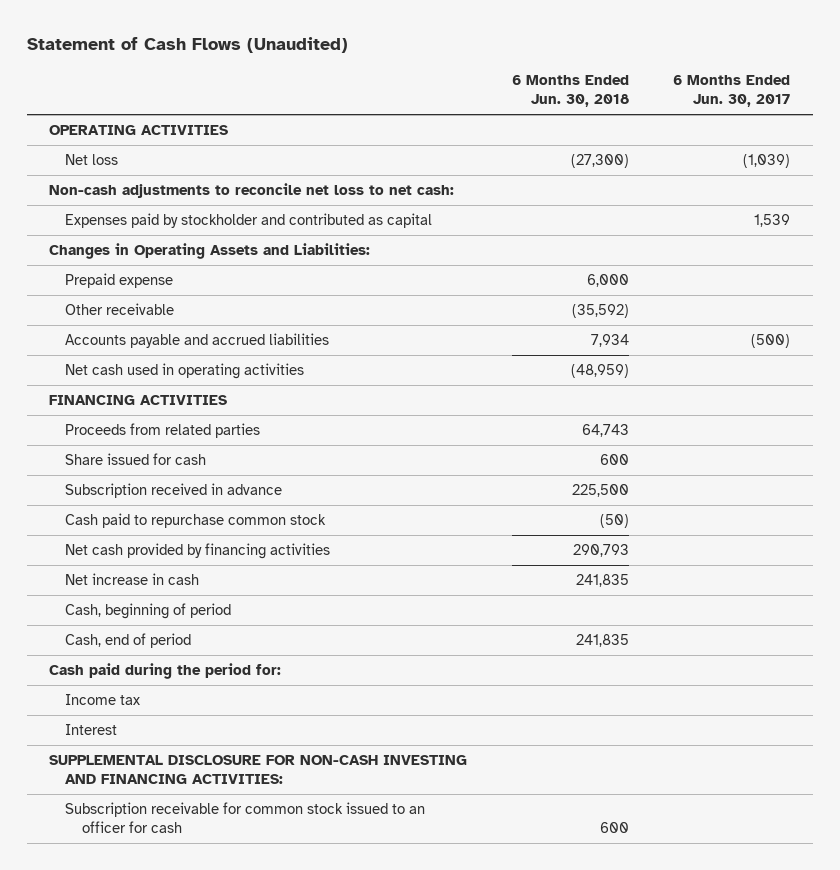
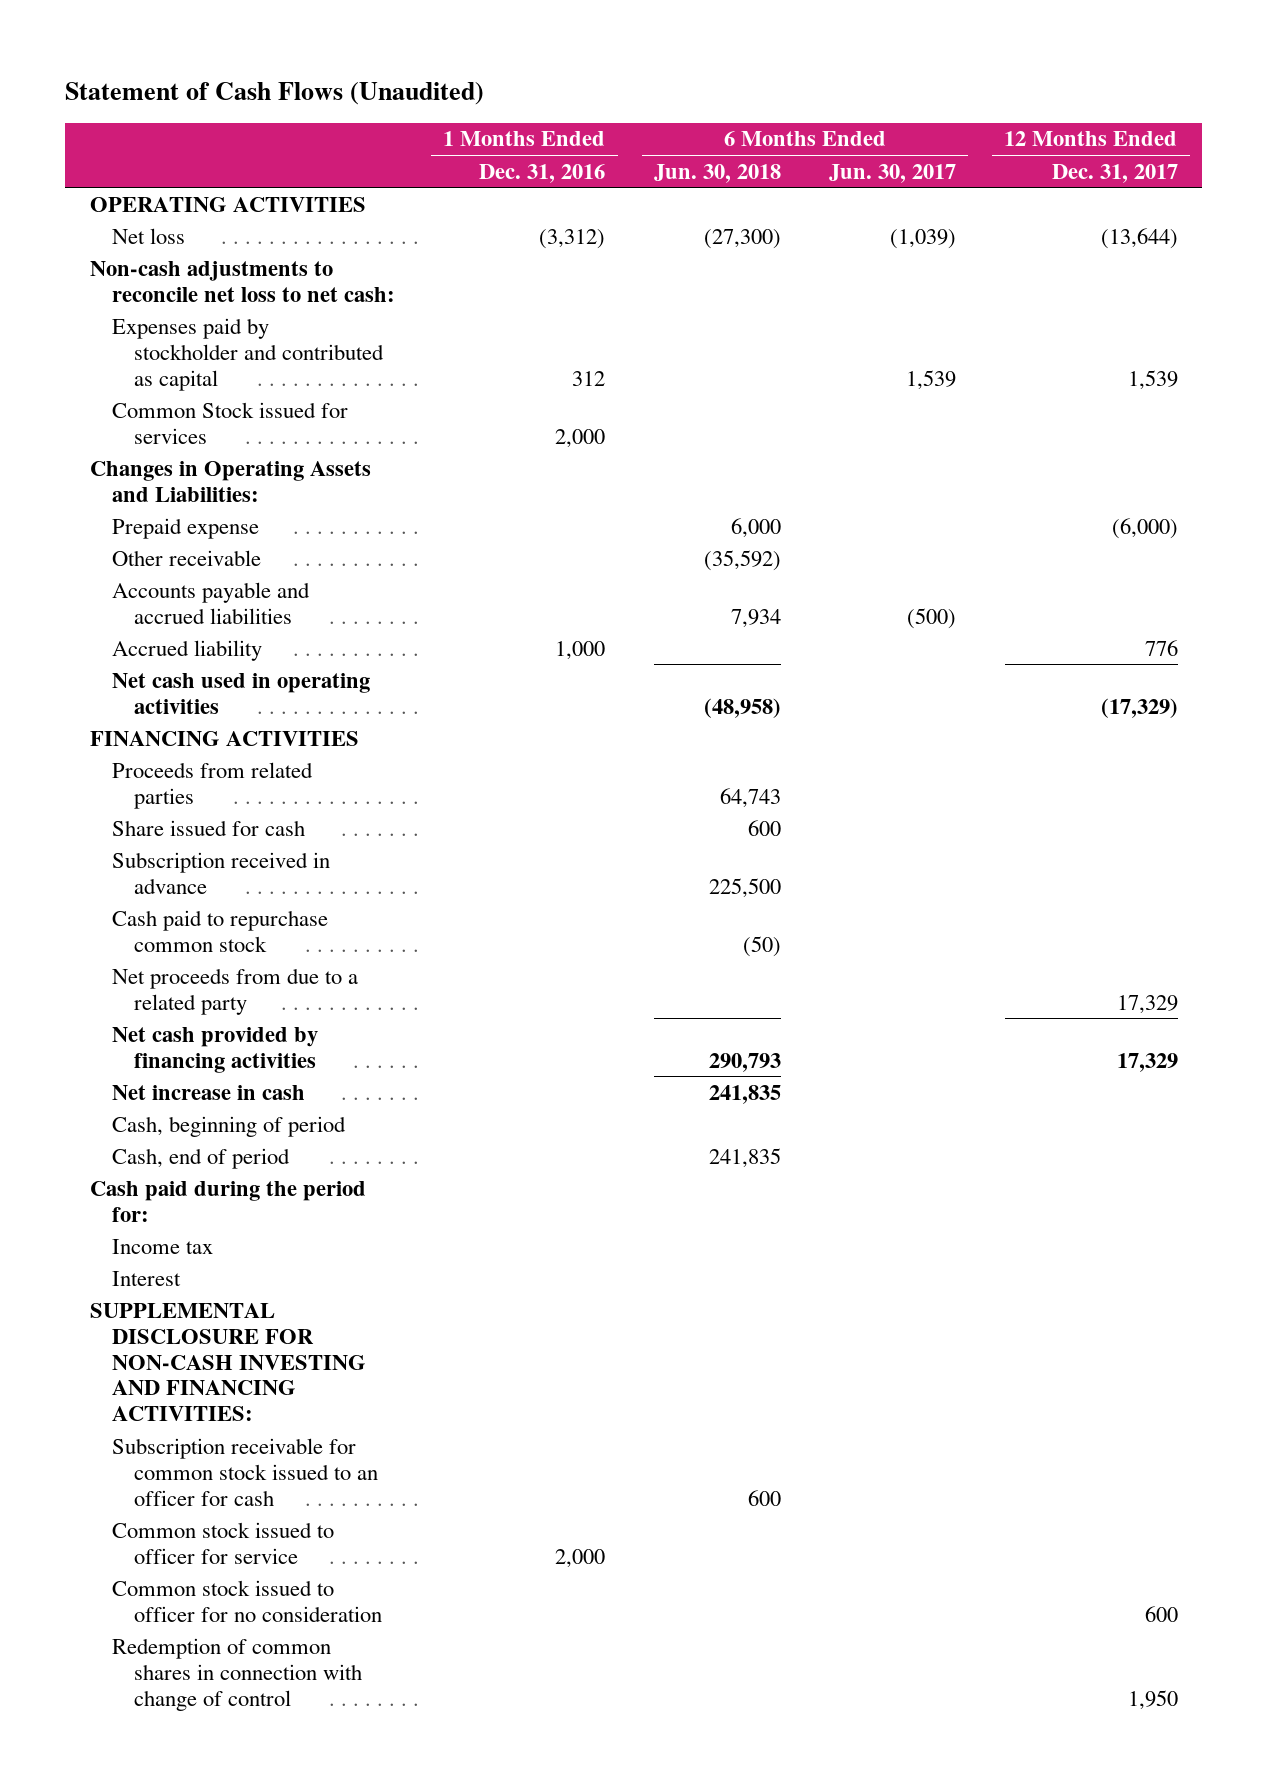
- | 6 Months Ended Jun. 30, 2018 | 6 Months Ended Jun. 30, 2017
+ | 1 Months Ended Dec. 31, 2016 | 6 Months Ended Jun. 30, 2018 | 6 Months Ended Jun. 30, 2017 | 12 Months Ended Dec. 31, 2017
+ Common Stock issued for services | 2,000 | | |
- Net cash used in operating activities | (48,959) |
+ Accrued liability | 1,000 | | | 776
+ Net cash used in operating activities | | (48,958) | | (17,329)
+ Net proceeds from due to a related party | | | | 17,329
+ Common stock issued to officer for service | 2,000 | | |
+ Common stock issued to officer for no consideration | | | | 600
+ Redemption of common shares in connection with change of control | | | | 1,950

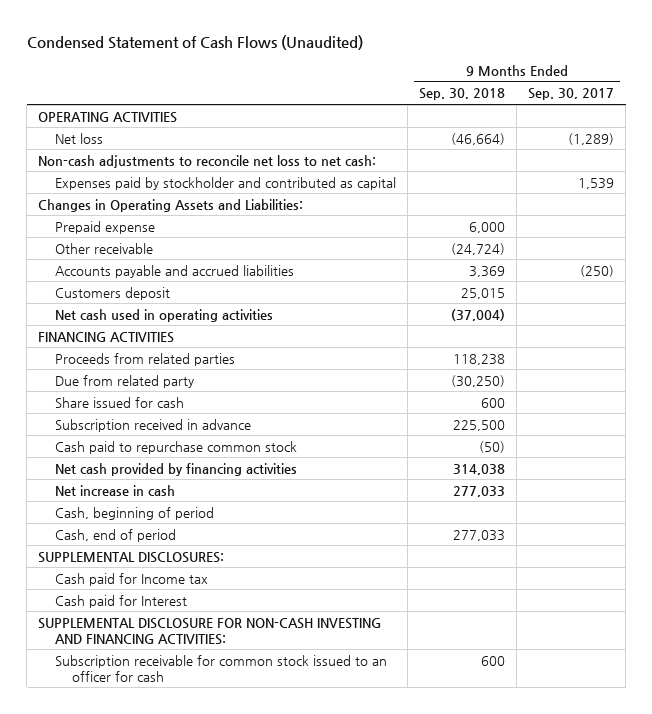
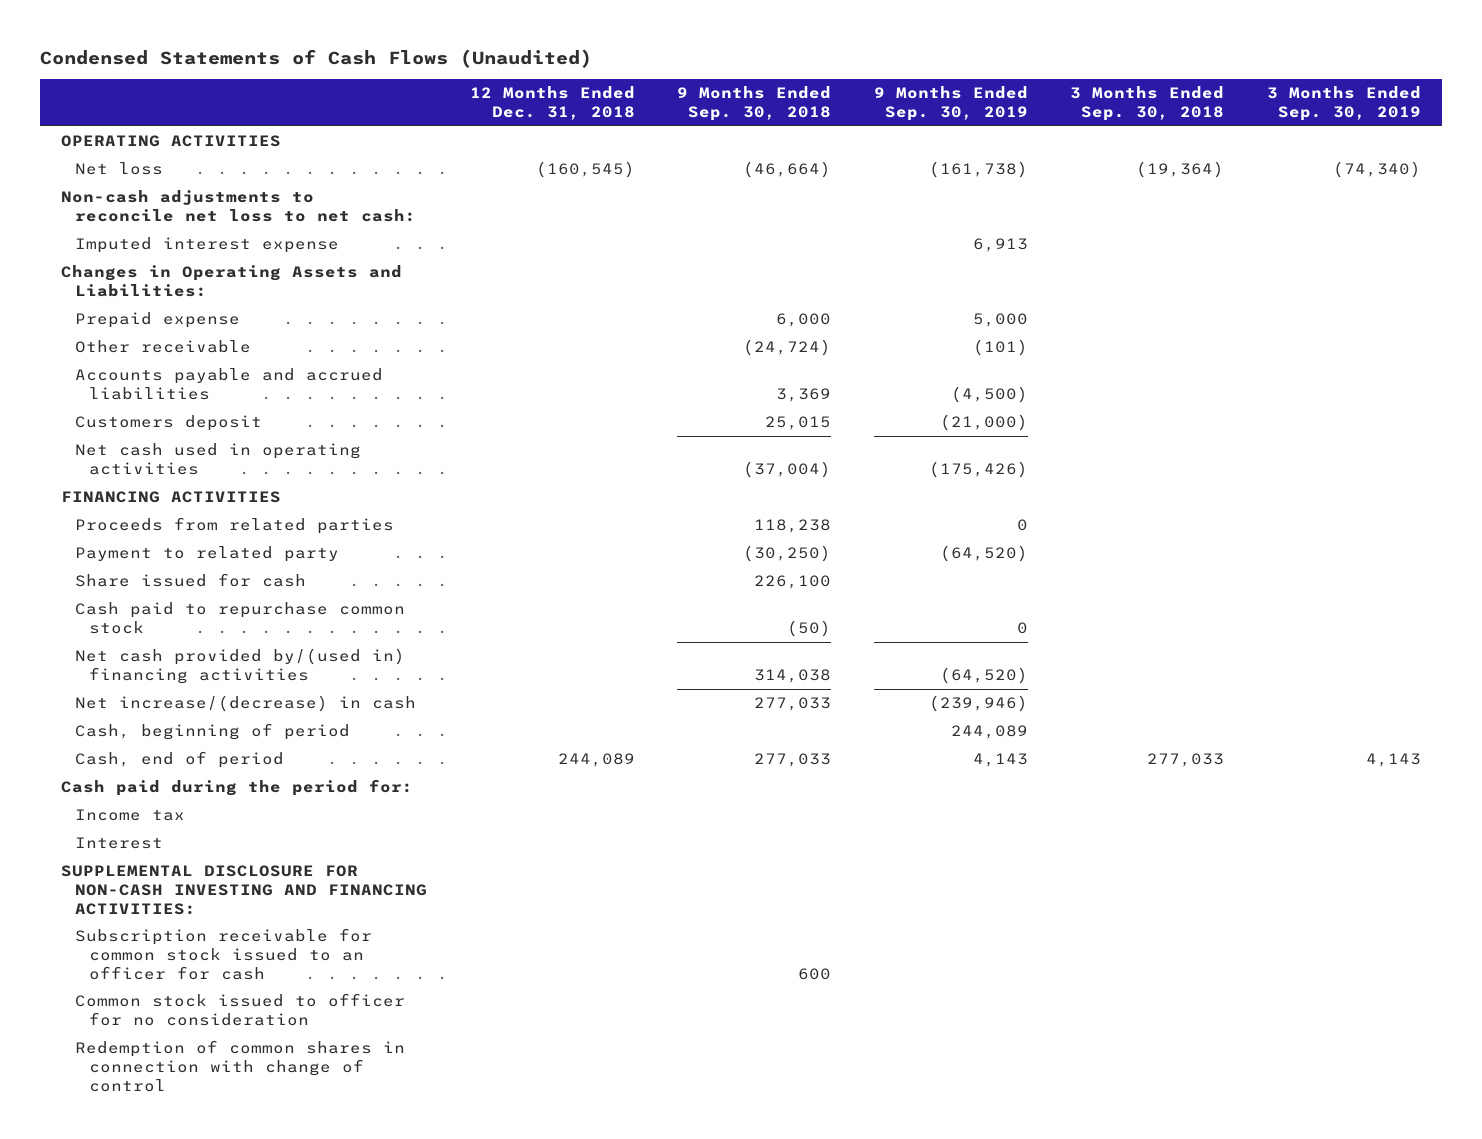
- Condensed Statement of Cash Flows (Unaudited)
+ Condensed Statements of Cash Flows (Unaudited)
- | 9 Months Ended Sep. 30, 2018 | 9 Months Ended Sep. 30, 2017
+ | 12 Months Ended Dec. 31, 2018 | 9 Months Ended Sep. 30, 2018 | 9 Months Ended Sep. 30, 2019 | 3 Months Ended Sep. 30, 2018 | 3 Months Ended Sep. 30, 2019
- Expenses paid by stockholder and contributed as capital | | 1,539
+ Imputed interest expense | | | 6,913 | |
- Due from related party | (30,250) |
- Share issued for cash | 600 |
- Subscription received in advance | 225,500 |
+ Payment to related party | | (30,250) | (64,520) | |
+ Share issued for cash | | 226,100 | | |
- Net cash provided by financing activities | 314,038 |
- Net increase in cash | 277,033 |
+ Net cash provided by/(used in) financing activities | | 314,038 | (64,520) | |
+ Net increase/(decrease) in cash | | 277,033 | (239,946) | |
- SUPPLEMENTAL DISCLOSURES:
- Cash paid for Income tax
- Cash paid for Interest
+ Cash paid during the period for:
+ Income tax
+ Interest
+ Common stock issued to officer for no consideration
+ Redemption of common shares in connection with change of control

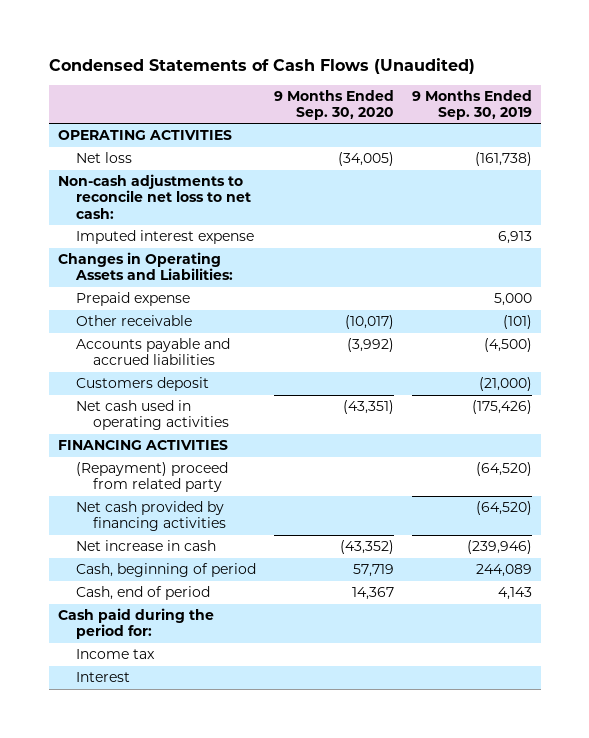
- | 12 Months Ended Dec. 31, 2018 | 9 Months Ended Sep. 30, 2018 | 9 Months Ended Sep. 30, 2019 | 3 Months Ended Sep. 30, 2018 | 3 Months Ended Sep. 30, 2019
+ | 9 Months Ended Sep. 30, 2020 | 9 Months Ended Sep. 30, 2019
- Proceeds from related parties | | 118,238 | 0 | |
- Payment to related party | | (30,250) | (64,520) | |
- Share issued for cash | | 226,100 | | |
- Cash paid to repurchase common stock | | (50) | 0 | |
- Net cash provided by/(used in) financing activities | | 314,038 | (64,520) | |
- Net increase/(decrease) in cash | | 277,033 | (239,946) | |
+ (Repayment) proceed from related party | | (64,520)
+ Net cash provided by financing activities | | (64,520)
+ Net increase in cash | (43,352) | (239,946)
- SUPPLEMENTAL DISCLOSURE FOR NON-CASH INVESTING AND FINANCING ACTIVITIES:
- Subscription receivable for common stock issued to an officer for cash | | 600 | | |
- Common stock issued to officer for no consideration
- Redemption of common shares in connection with change of control

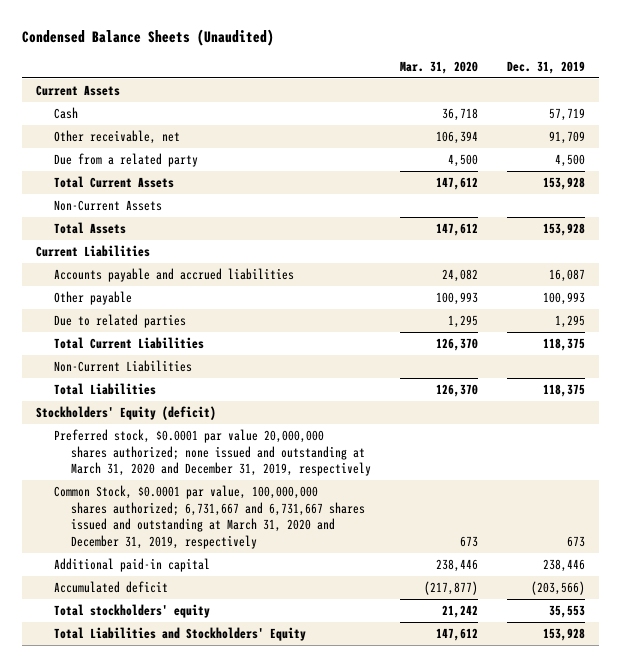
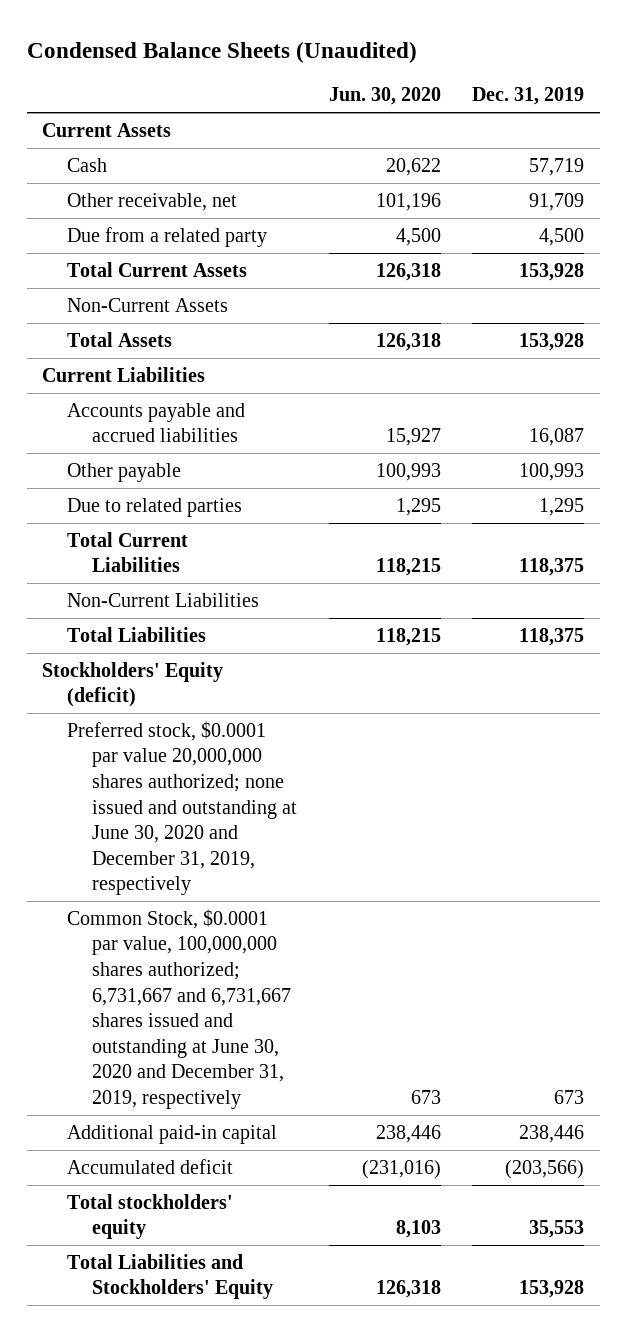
- | Mar. 31, 2020 | Dec. 31, 2019
+ | Jun. 30, 2020 | Dec. 31, 2019
- Preferred stock, $0.0001 par value 20,000,000 shares authorized; none issued and outstanding at March 31, 2020 and December 31, 2019, respectively
- Common Stock, $0.0001 par value, 100,000,000 shares authorized; 6,731,667 and 6,731,667 shares issued and outstanding at March 31, 2020 and December 31, 2019, respectively | 673 | 673
+ Preferred stock, $0.0001 par value 20,000,000 shares authorized; none issued and outstanding at June 30, 2020 and December 31, 2019, respectively
+ Common Stock, $0.0001 par value, 100,000,000 shares authorized; 6,731,667 and 6,731,667 shares issued and outstanding at June 30, 2020 and December 31, 2019, respectively | 673 | 673

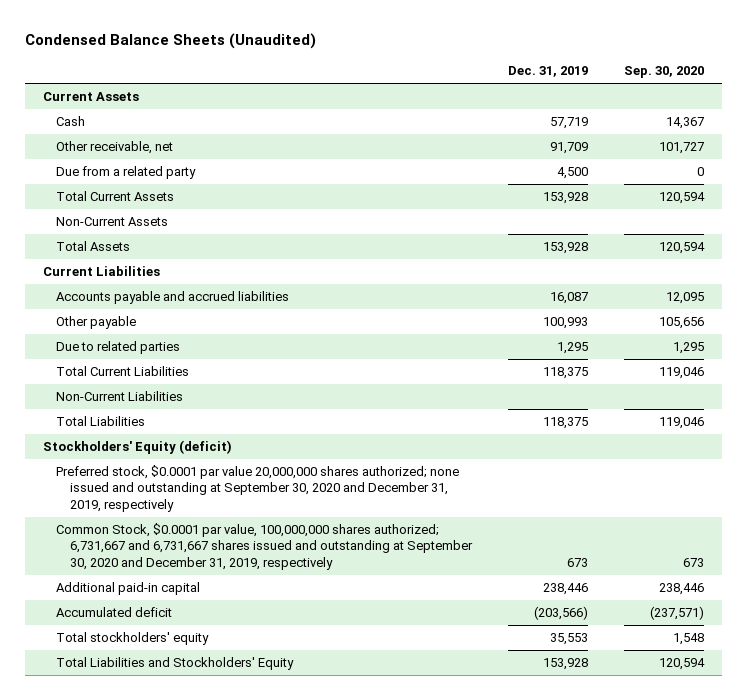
- | Jun. 30, 2020 | Dec. 31, 2019
+ | Dec. 31, 2019 | Sep. 30, 2020
- Preferred stock, $0.0001 par value 20,000,000 shares authorized; none issued and outstanding at June 30, 2020 and December 31, 2019, respectively
- Common Stock, $0.0001 par value, 100,000,000 shares authorized; 6,731,667 and 6,731,667 shares issued and outstanding at June 30, 2020 and December 31, 2019, respectively | 673 | 673
+ Preferred stock, $0.0001 par value 20,000,000 shares authorized; none issued and outstanding at September 30, 2020 and December 31, 2019, respectively
+ Common Stock, $0.0001 par value, 100,000,000 shares authorized; 6,731,667 and 6,731,667 shares issued and outstanding at September 30, 2020 and December 31, 2019, respectively | 673 | 673

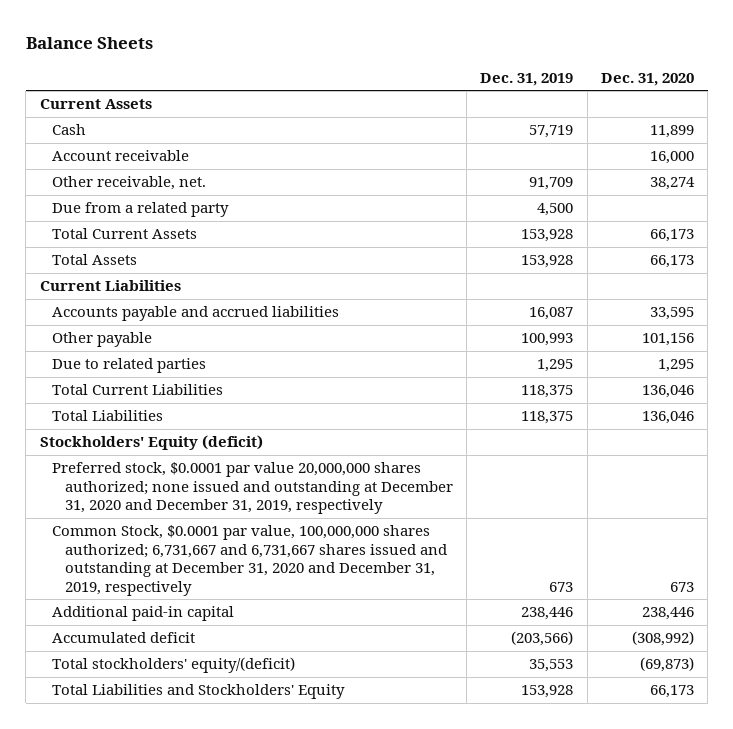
- Condensed Balance Sheets (Unaudited)
+ Balance Sheets
- | Dec. 31, 2019 | Sep. 30, 2020
+ | Dec. 31, 2019 | Dec. 31, 2020
- Other receivable, net | 91,709 | 101,727
+ Account receivable | | 16,000
+ Other receivable, net. | 91,709 | 38,274
- Non-Current Assets
- Non-Current Liabilities
- Preferred stock, $0.0001 par value 20,000,000 shares authorized; none issued and outstanding at September 30, 2020 and December 31, 2019, respectively
- Common Stock, $0.0001 par value, 100,000,000 shares authorized; 6,731,667 and 6,731,667 shares issued and outstanding at September 30, 2020 and December 31, 2019, respectively | 673 | 673
+ Preferred stock, $0.0001 par value 20,000,000 shares authorized; none issued and outstanding at December 31, 2020 and December 31, 2019, respectively
+ Common Stock, $0.0001 par value, 100,000,000 shares authorized; 6,731,667 and 6,731,667 shares issued and outstanding at December 31, 2020 and December 31, 2019, respectively | 673 | 673
- Total stockholders' equity | 35,553 | 1,548
+ Total stockholders' equity/(deficit) | 35,553 | (69,873)

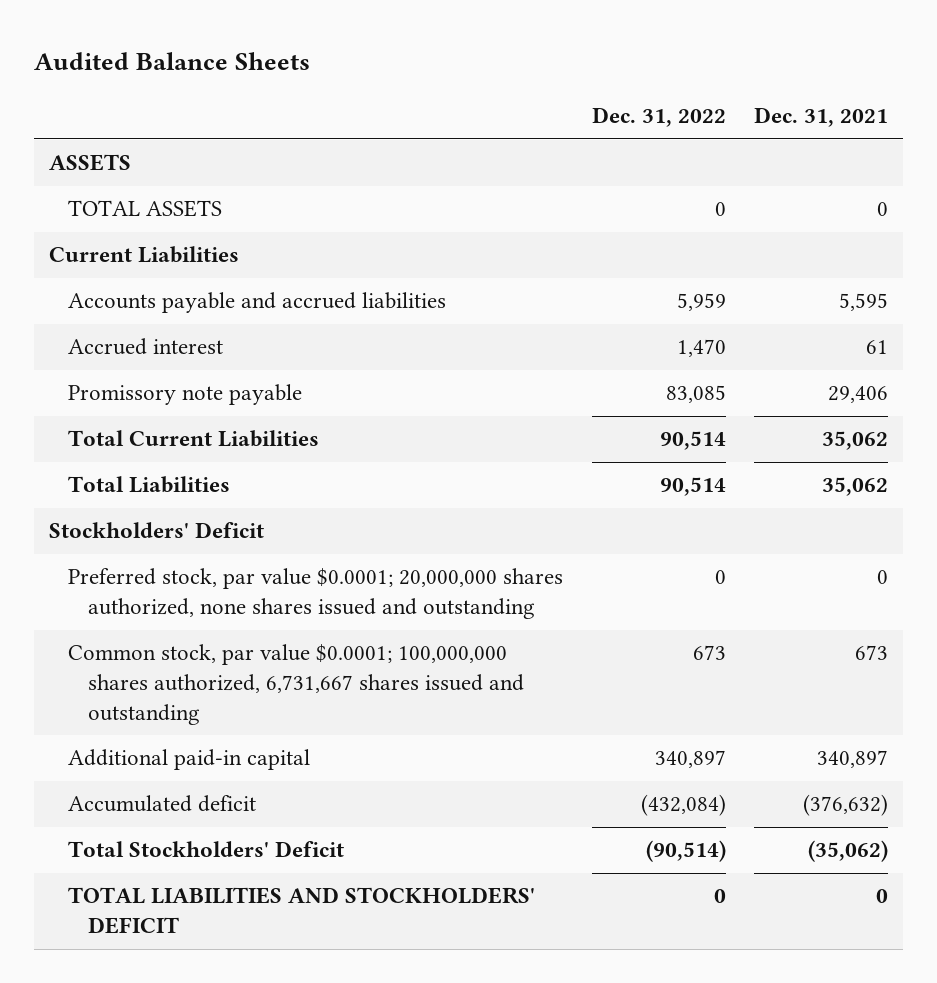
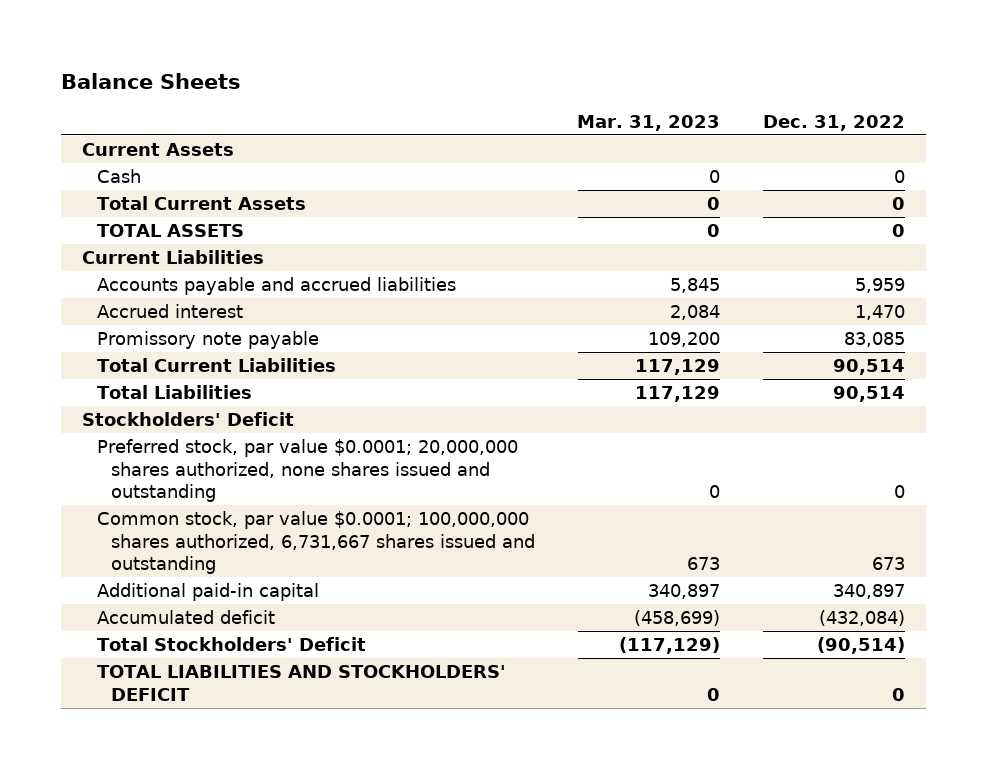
- Audited Balance Sheets
+ Balance Sheets
- | Dec. 31, 2022 | Dec. 31, 2021
+ | Mar. 31, 2023 | Dec. 31, 2022
- ASSETS
+ Current Assets
+ Cash | 0 | 0
+ Total Current Assets | 0 | 0

